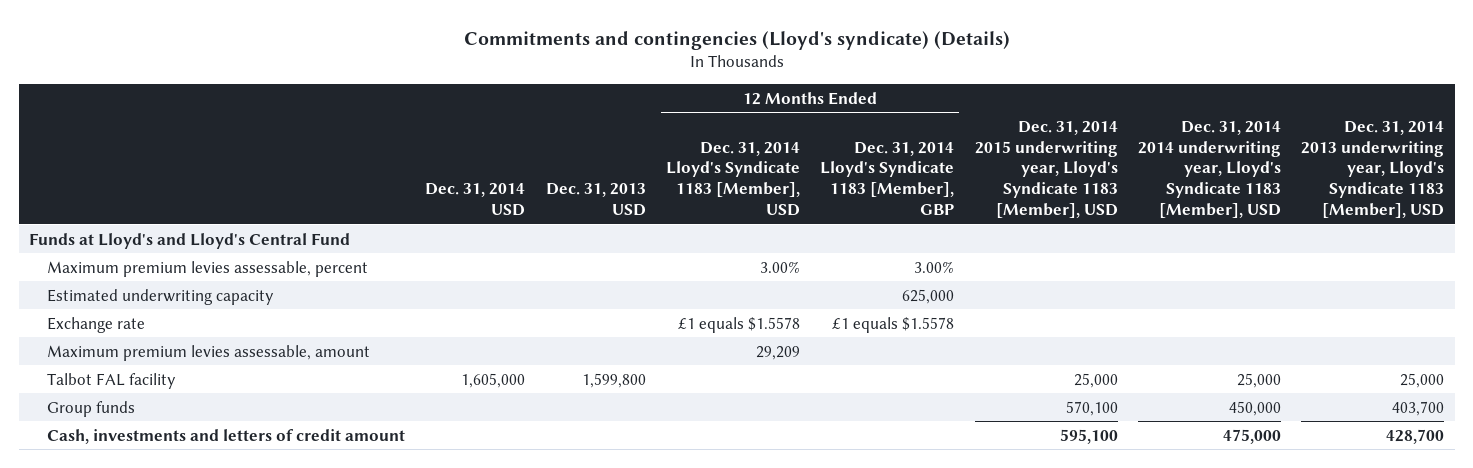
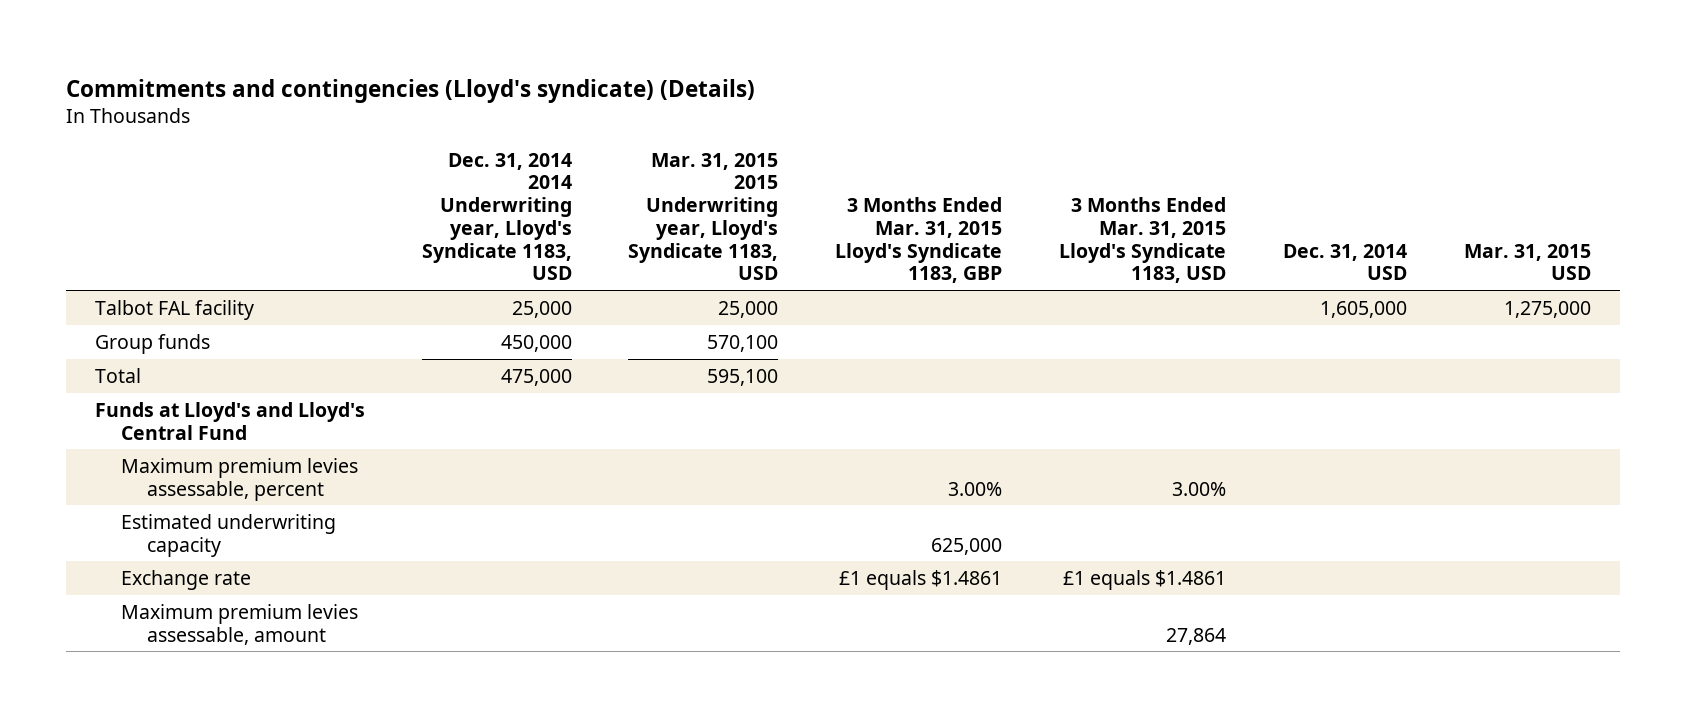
- | Dec. 31, 2014 USD | Dec. 31, 2013 USD | 12 Months Ended Dec. 31, 2014 Lloyd's Syndicate 1183 [Member], USD | 12 Months Ended Dec. 31, 2014 Lloyd's Syndicate 1183 [Member], GBP | Dec. 31, 2014 2015 underwriting year, Lloyd's Syndicate 1183 [Member], USD | Dec. 31, 2014 2014 underwriting year, Lloyd's Syndicate 1183 [Member], USD | Dec. 31, 2014 2013 underwriting year, Lloyd's Syndicate 1183 [Member], USD
+ | Dec. 31, 2014 2014 Underwriting year, Lloyd's Syndicate 1183, USD | Mar. 31, 2015 2015 Underwriting year, Lloyd's Syndicate 1183, USD | 3 Months Ended Mar. 31, 2015 Lloyd's Syndicate 1183, GBP | 3 Months Ended Mar. 31, 2015 Lloyd's Syndicate 1183, USD | Dec. 31, 2014 USD | Mar. 31, 2015 USD
moved up: Talbot FAL facility | 25,000 | 25,000 | | | 1,605,000 | 1,275,000
moved up: Group funds | 450,000 | 570,100 | | | |
+ Total | 475,000 | 595,100 | | | |
- Cash, investments and letters of credit amount | | | | | 595,100 | 475,000 | 428,700

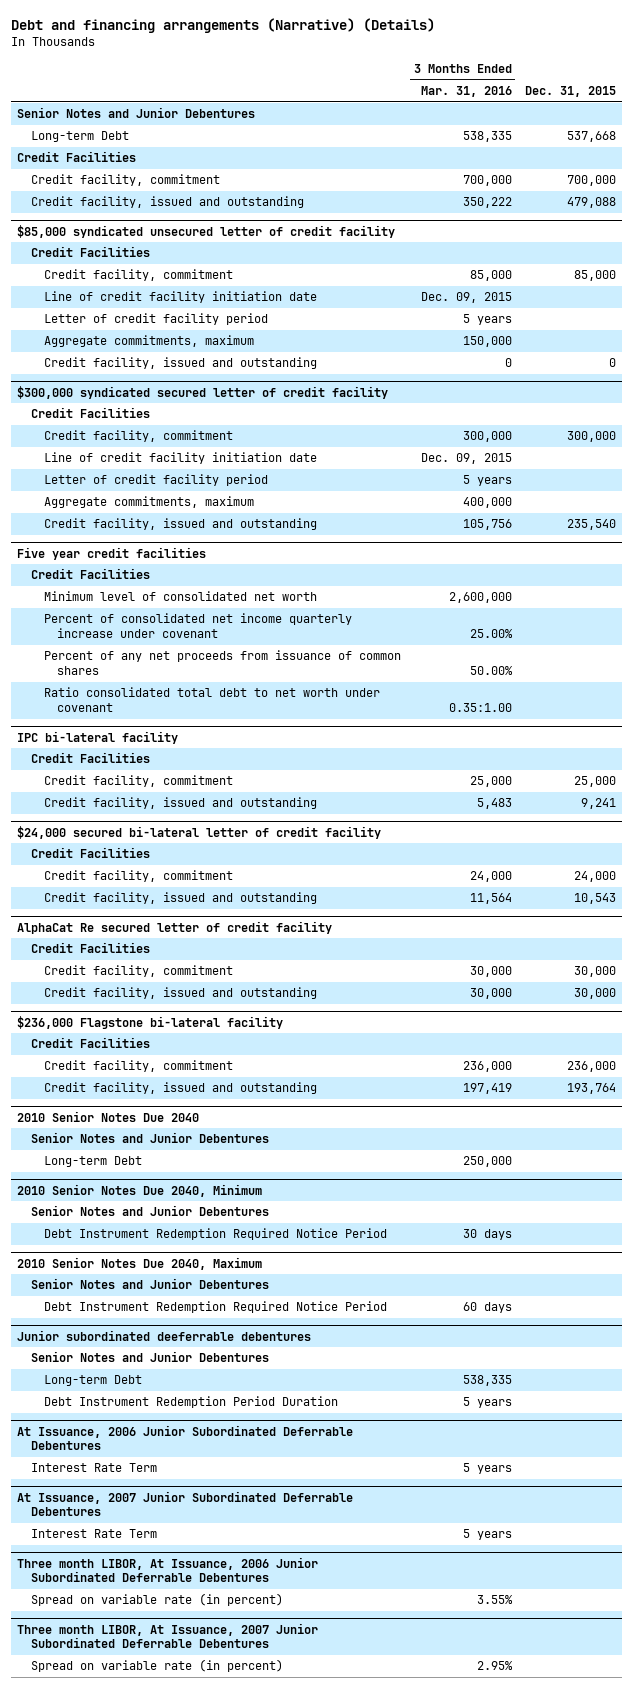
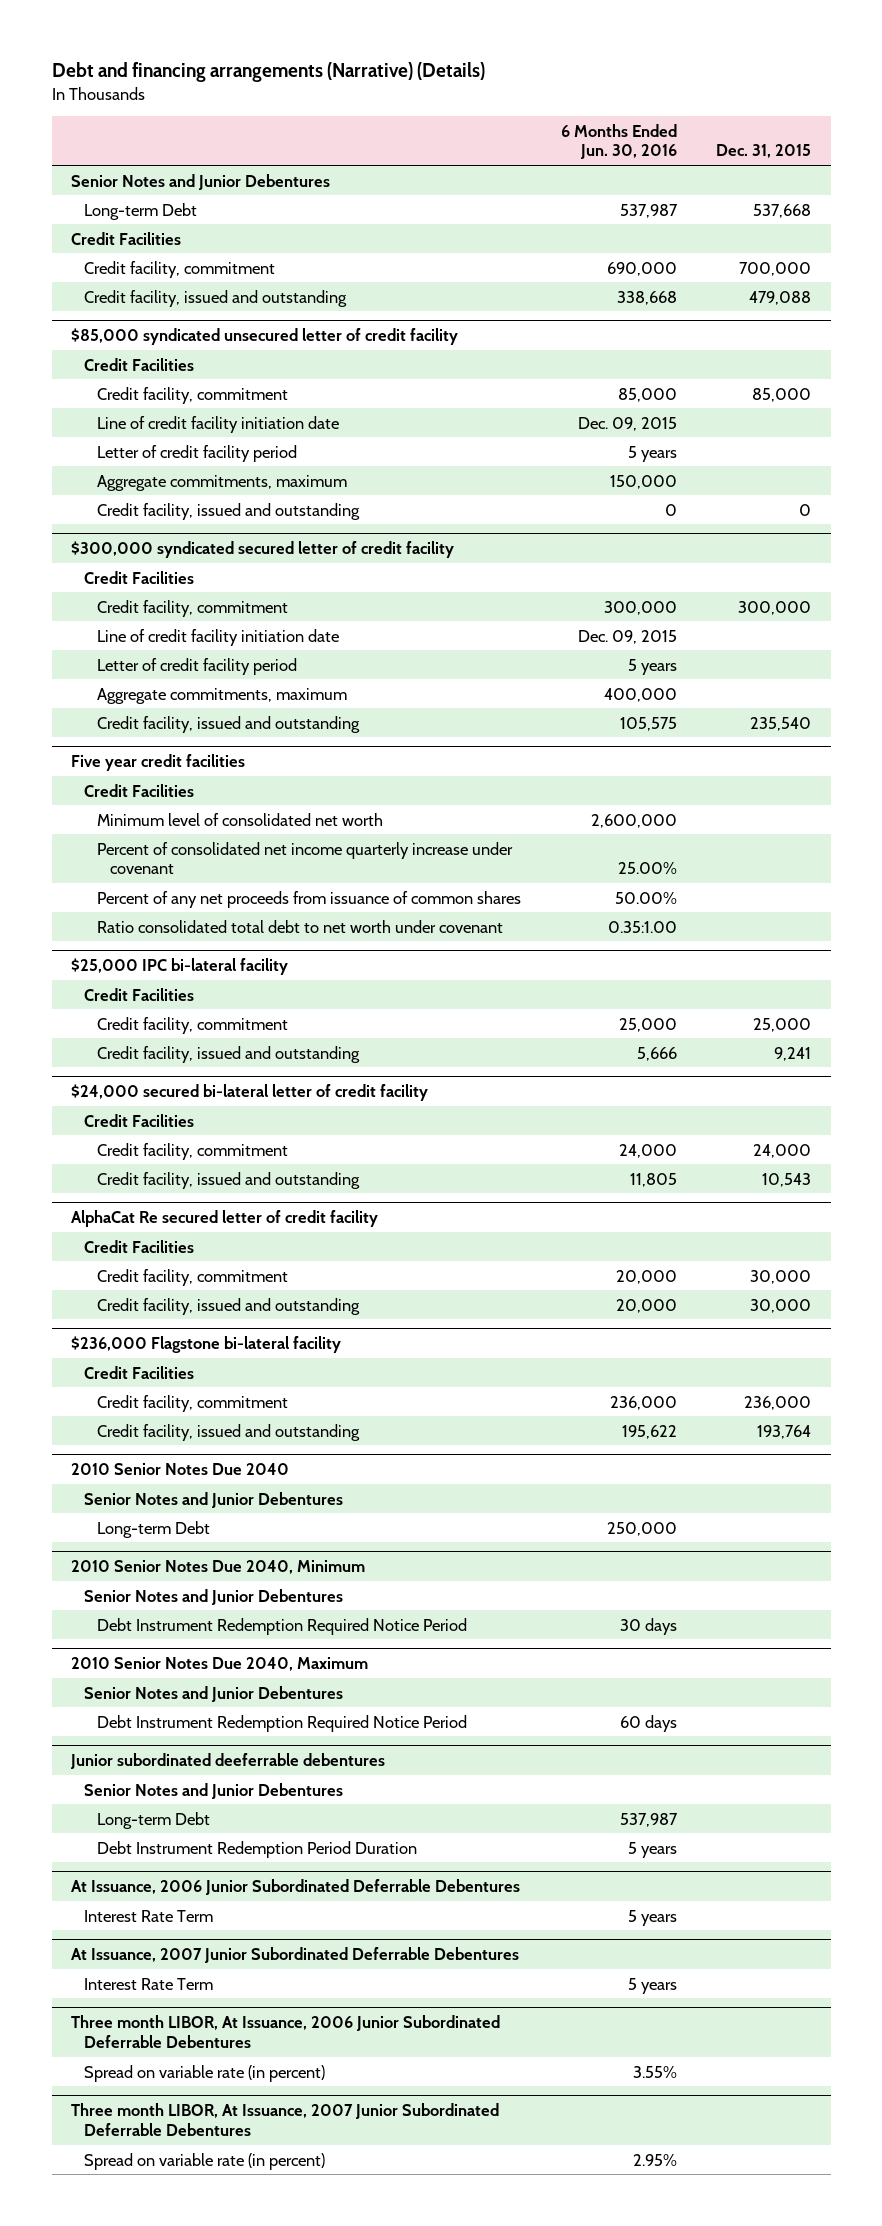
- | 3 Months Ended Mar. 31, 2016 | Dec. 31, 2015
+ | 6 Months Ended Jun. 30, 2016 | Dec. 31, 2015
- IPC bi-lateral facility
+ $25,000 IPC bi-lateral facility

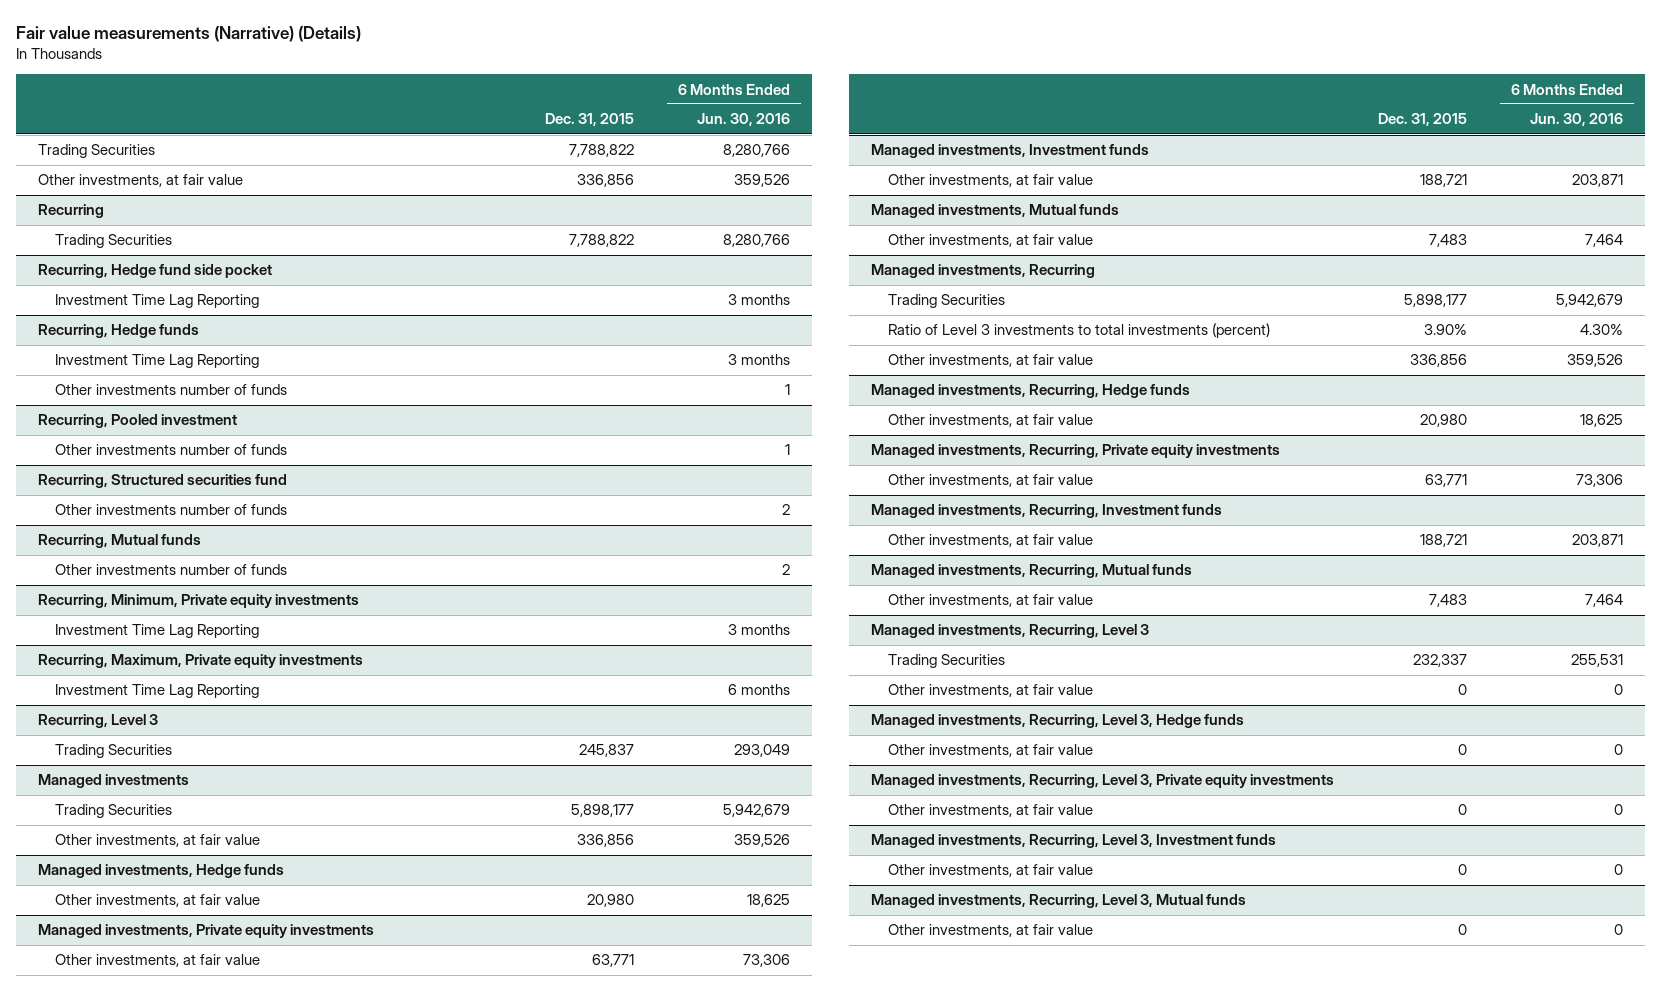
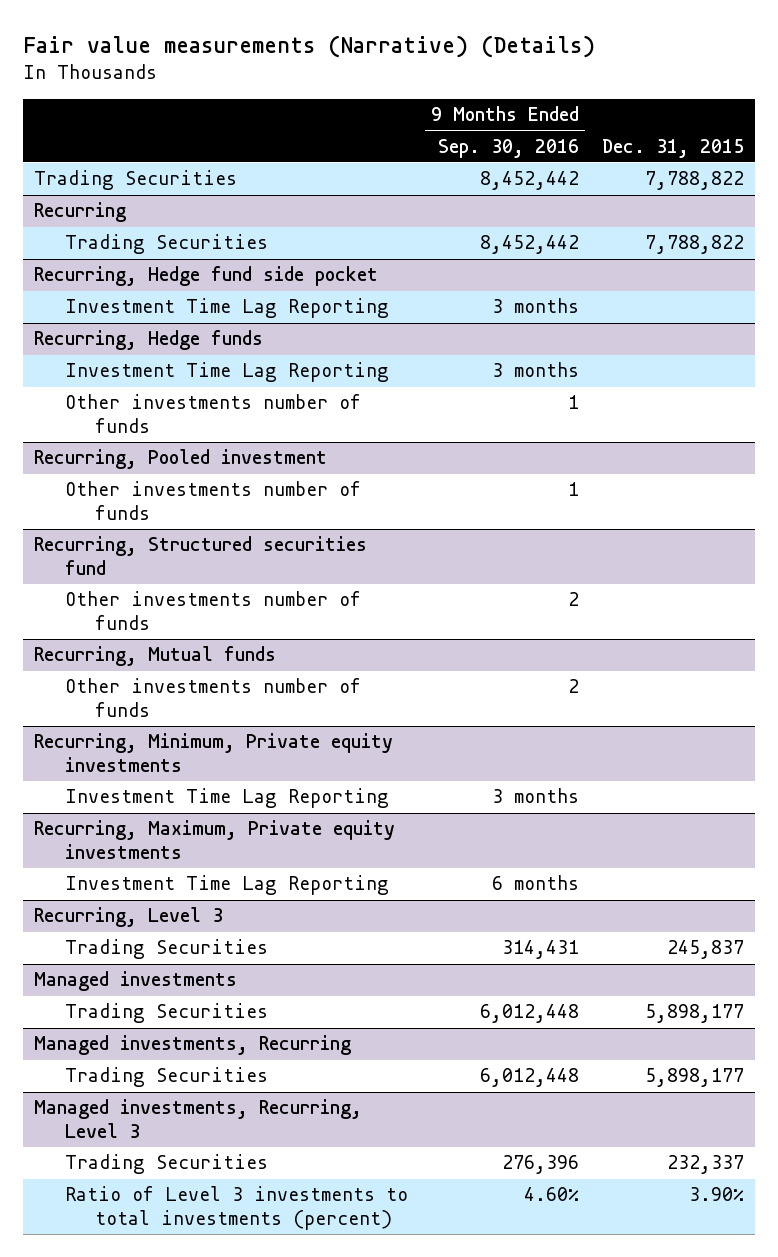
- | Dec. 31, 2015 | 6 Months Ended Jun. 30, 2016
+ | 9 Months Ended Sep. 30, 2016 | Dec. 31, 2015
- Other investments, at fair value | 336,856 | 359,526
@ Managed investments
- Other investments, at fair value | 336,856 | 359,526
- Managed investments, Hedge funds
- Other investments, at fair value | 20,980 | 18,625
- Managed investments, Private equity investments
- Other investments, at fair value | 63,771 | 73,306
- Managed investments, Investment funds
- Other investments, at fair value | 188,721 | 203,871
- Managed investments, Mutual funds
- Other investments, at fair value | 7,483 | 7,464
@ Managed investments, Recurring
- Ratio of Level 3 investments to total investments (percent) | 3.90% | 4.30%
- Other investments, at fair value | 336,856 | 359,526
- Managed investments, Recurring, Hedge funds
- Other investments, at fair value | 20,980 | 18,625
- Managed investments, Recurring, Private equity investments
- Other investments, at fair value | 63,771 | 73,306
- Managed investments, Recurring, Investment funds
- Other investments, at fair value | 188,721 | 203,871
- Managed investments, Recurring, Mutual funds
- Other investments, at fair value | 7,483 | 7,464
@ Managed investments, Recurring, Level 3
- Other investments, at fair value | 0 | 0
- Managed investments, Recurring, Level 3, Hedge funds
- Other investments, at fair value | 0 | 0
- Managed investments, Recurring, Level 3, Private equity investments
- Other investments, at fair value | 0 | 0
- Managed investments, Recurring, Level 3, Investment funds
- Other investments, at fair value | 0 | 0
- Managed investments, Recurring, Level 3, Mutual funds
- Other investments, at fair value | 0 | 0
@ Managed investments, Recurring, Level 3
+ Ratio of Level 3 investments to total investments (percent) | 4.60% | 3.90%

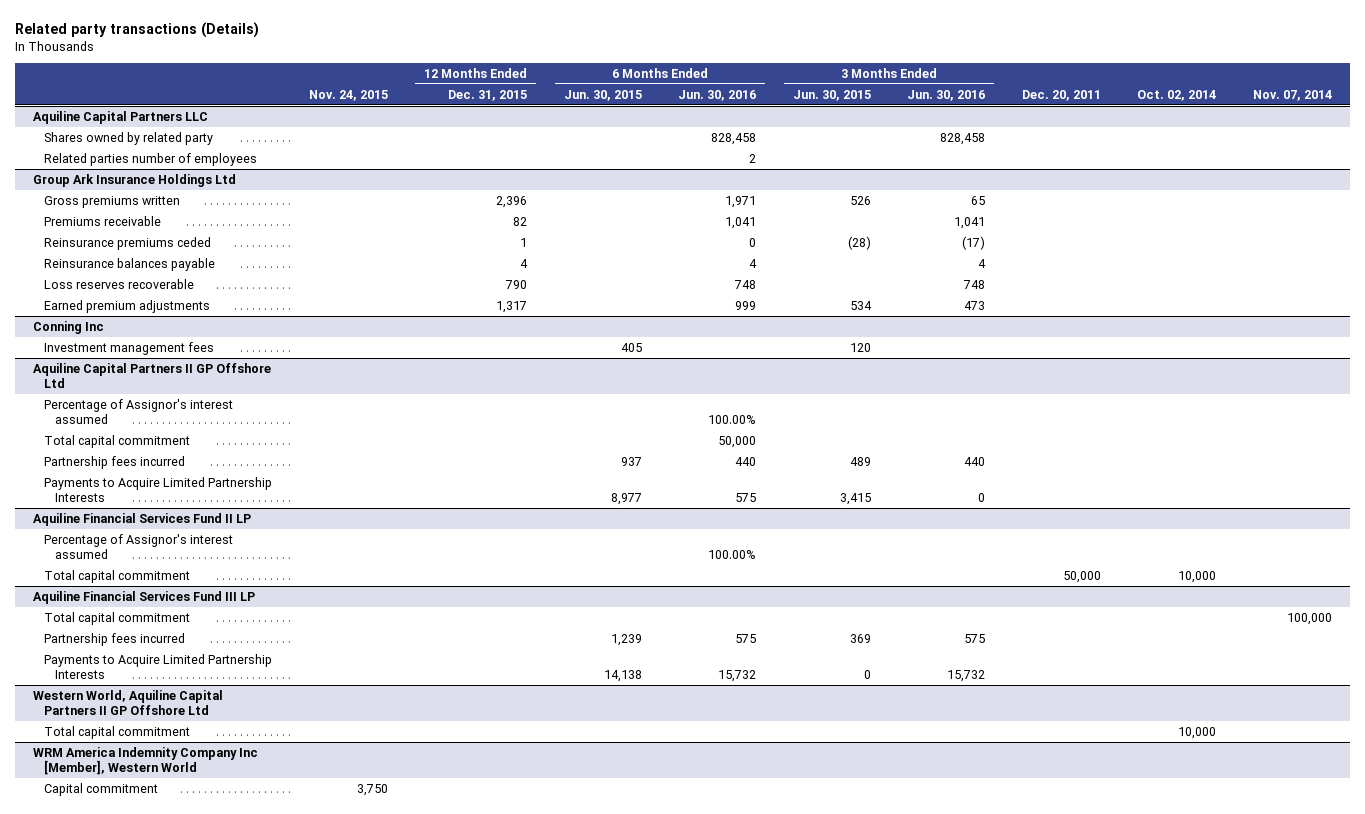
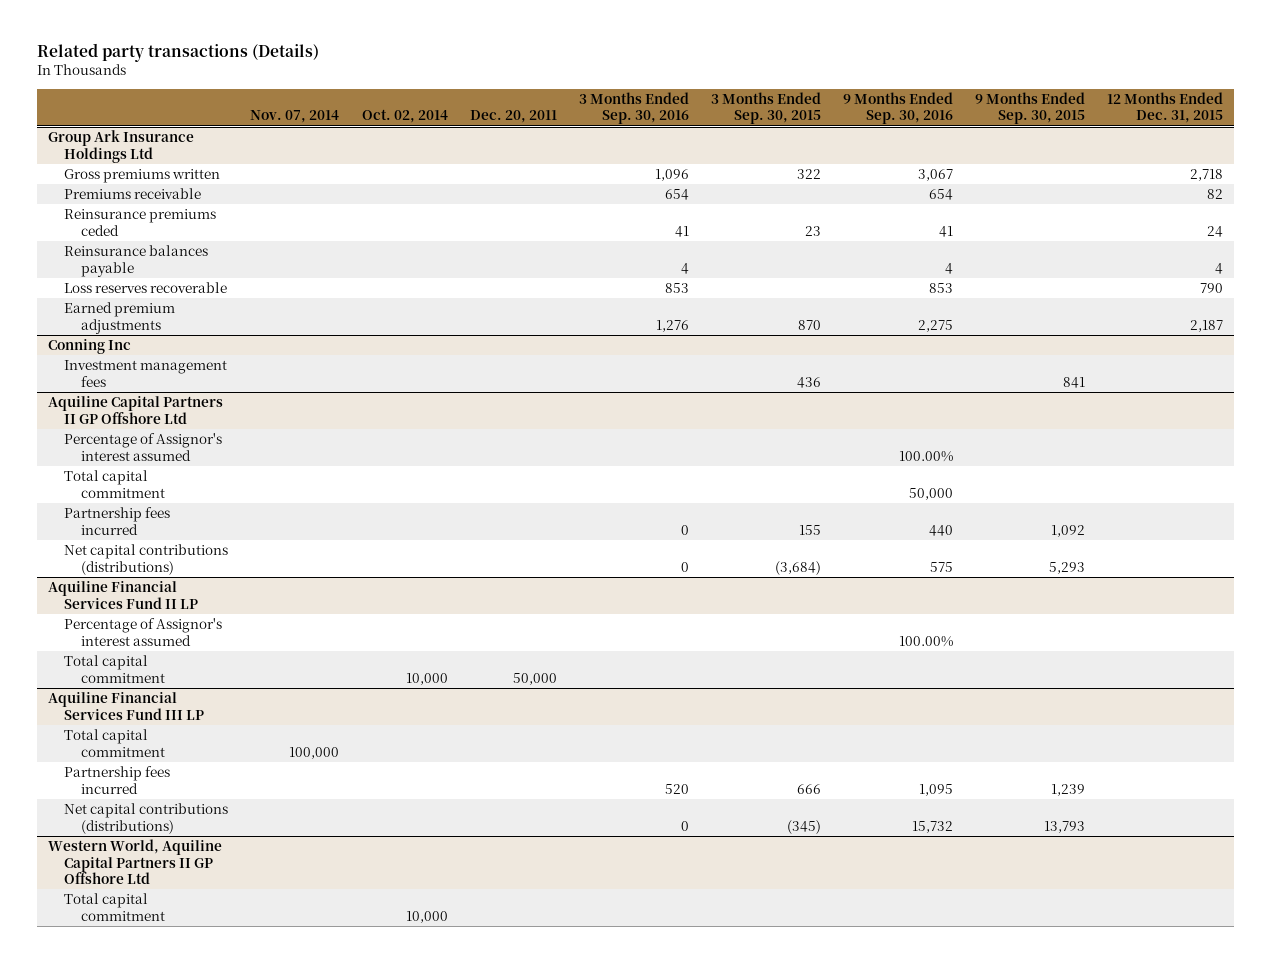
- | Nov. 24, 2015 | 12 Months Ended Dec. 31, 2015 | 6 Months Ended Jun. 30, 2015 | 6 Months Ended Jun. 30, 2016 | 3 Months Ended Jun. 30, 2015 | 3 Months Ended Jun. 30, 2016 | Dec. 20, 2011 | Oct. 02, 2014 | Nov. 07, 2014
+ | Nov. 07, 2014 | Oct. 02, 2014 | Dec. 20, 2011 | 3 Months Ended Sep. 30, 2016 | 3 Months Ended Sep. 30, 2015 | 9 Months Ended Sep. 30, 2016 | 9 Months Ended Sep. 30, 2015 | 12 Months Ended Dec. 31, 2015
- Aquiline Capital Partners LLC
- Shares owned by related party | | | | 828,458 | | 828,458 | | |
- Related parties number of employees | | | | 2 | | | | |
@ Group Ark Insurance Holdings Ltd
- Gross premiums written | | 2,396 | | 1,971 | 526 | 65 | | |
+ Gross premiums written | | | | 1,096 | 322 | 3,067 | | 2,718
- Reinsurance premiums ceded | | 1 | | 0 | (28) | (17) | | |
+ Reinsurance premiums ceded | | | | 41 | 23 | 41 | | 24
- Earned premium adjustments | | 1,317 | | 999 | 534 | 473 | | |
+ Earned premium adjustments | | | | 1,276 | 870 | 2,275 | | 2,187
@ Aquiline Capital Partners II GP Offshore Ltd
- Payments to Acquire Limited Partnership Interests | | | 8,977 | 575 | 3,415 | 0 | | |
+ Net capital contributions (distributions) | | | | 0 | (3,684) | 575 | 5,293 |
@ Aquiline Financial Services Fund III LP
- Payments to Acquire Limited Partnership Interests | | | 14,138 | 15,732 | 0 | 15,732 | | |
+ Net capital contributions (distributions) | | | | 0 | (345) | 15,732 | 13,793 |
- WRM America Indemnity Company Inc [Member], Western World
- Capital commitment | 3,750 | | | | | | | |

